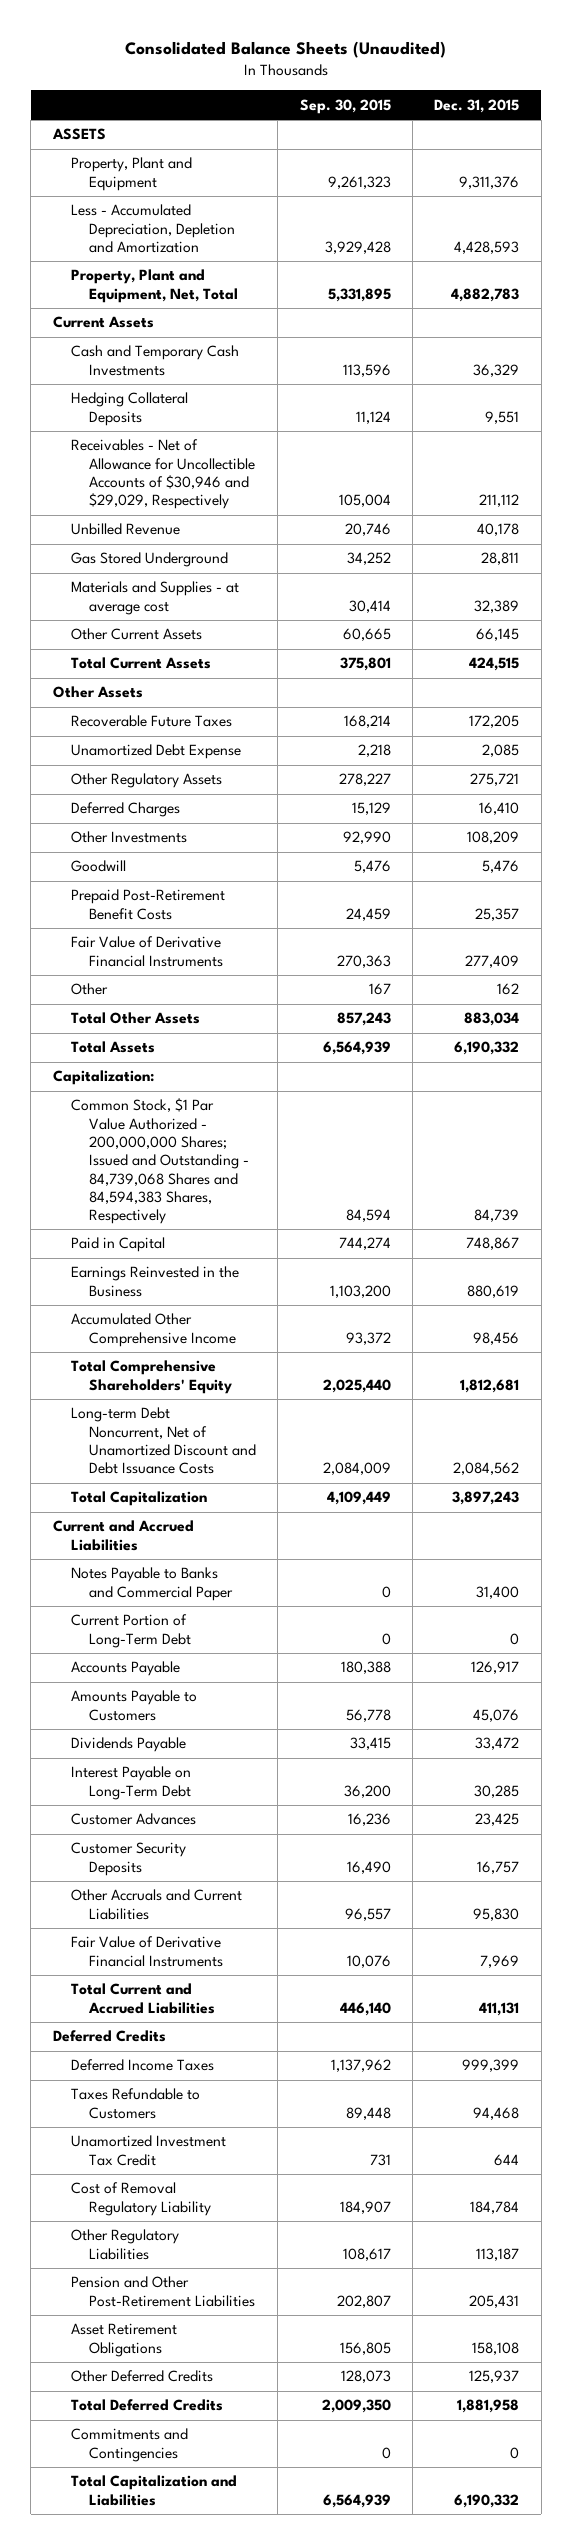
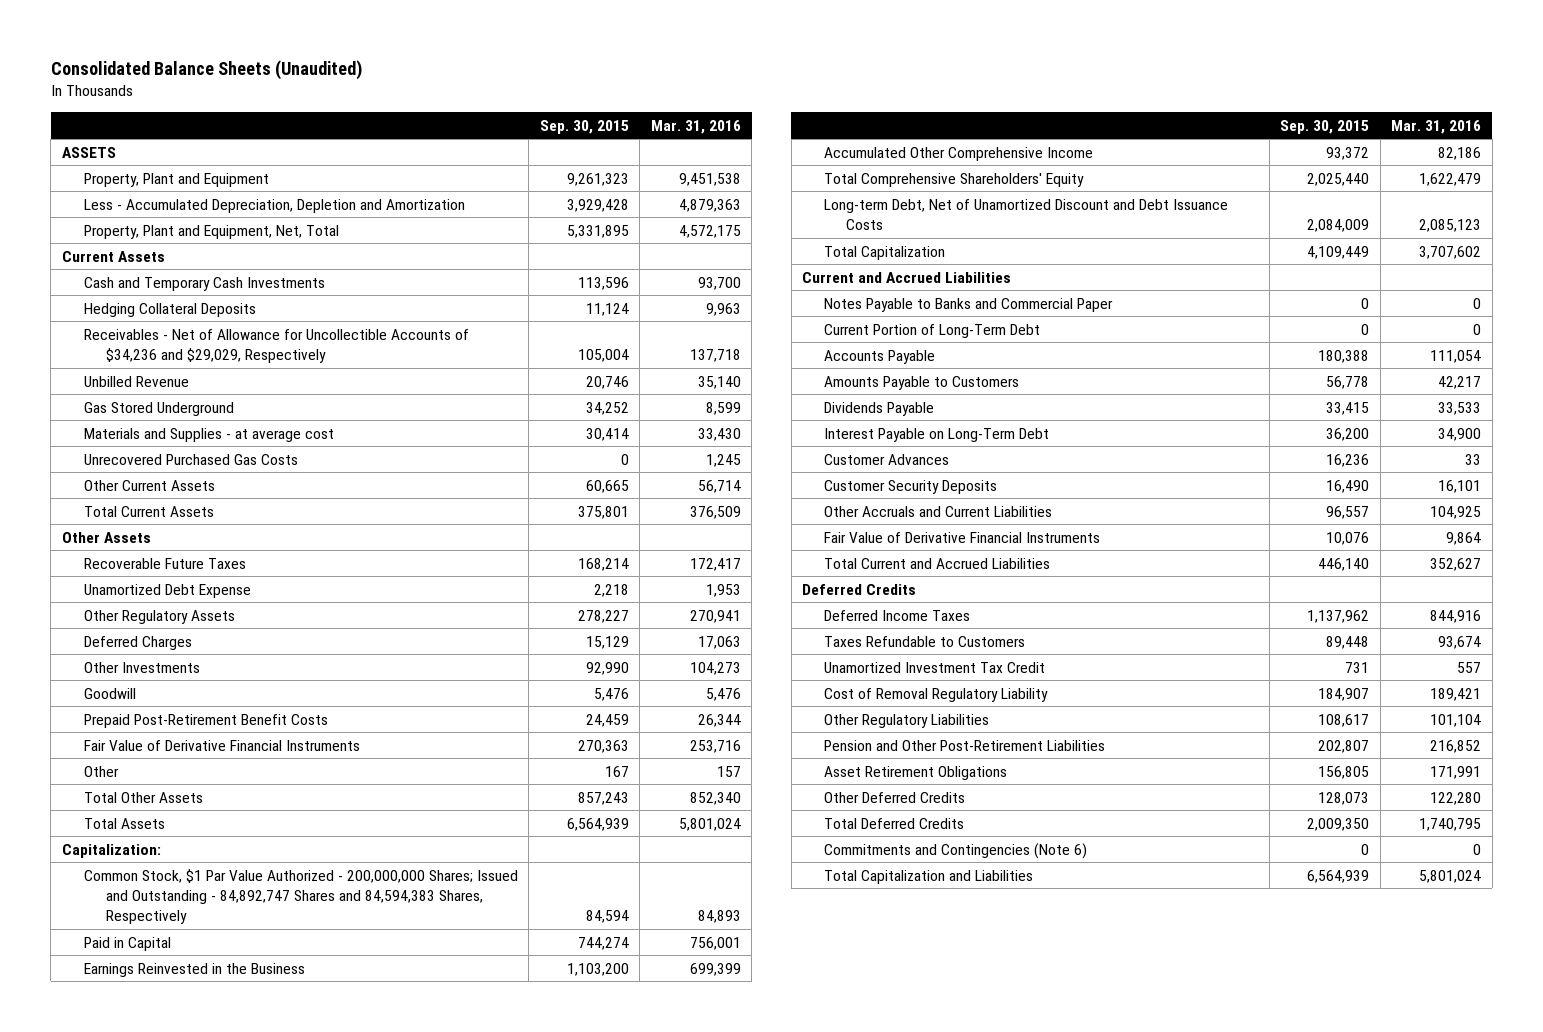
- | Sep. 30, 2015 | Dec. 31, 2015
+ | Sep. 30, 2015 | Mar. 31, 2016
- Receivables - Net of Allowance for Uncollectible Accounts of $30,946 and $29,029, Respectively | 105,004 | 211,112
+ Receivables - Net of Allowance for Uncollectible Accounts of $34,236 and $29,029, Respectively | 105,004 | 137,718
+ Unrecovered Purchased Gas Costs | 0 | 1,245
- Common Stock, $1 Par Value Authorized - 200,000,000 Shares; Issued and Outstanding - 84,739,068 Shares and 84,594,383 Shares, Respectively | 84,594 | 84,739
+ Common Stock, $1 Par Value Authorized - 200,000,000 Shares; Issued and Outstanding - 84,892,747 Shares and 84,594,383 Shares, Respectively | 84,594 | 84,893
- Long-term Debt Noncurrent, Net of Unamortized Discount and Debt Issuance Costs | 2,084,009 | 2,084,562
+ Long-term Debt, Net of Unamortized Discount and Debt Issuance Costs | 2,084,009 | 2,085,123
- Commitments and Contingencies | 0 | 0
+ Commitments and Contingencies (Note 6) | 0 | 0

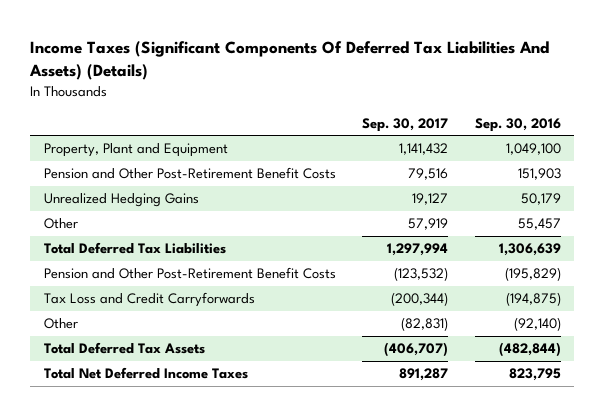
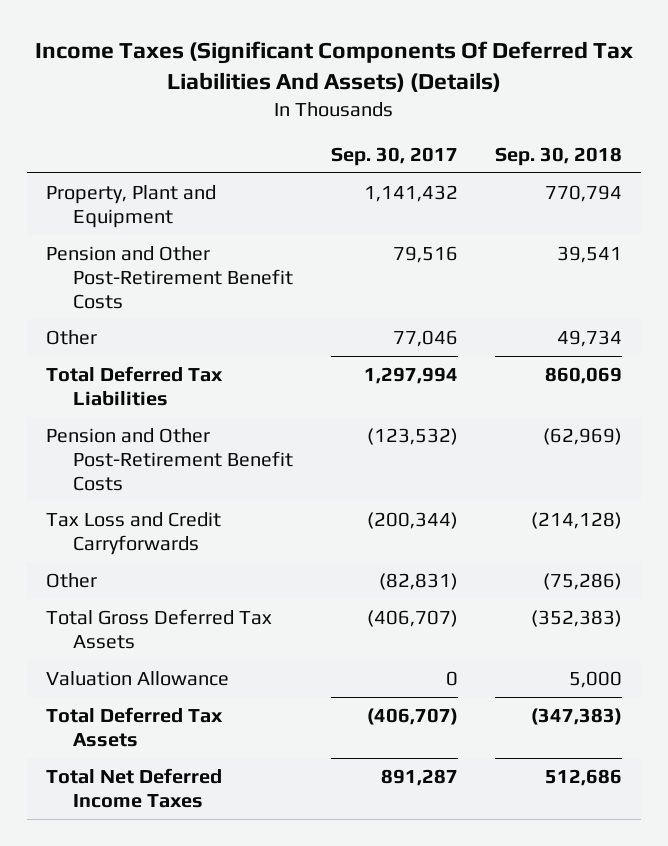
- | Sep. 30, 2017 | Sep. 30, 2016
+ | Sep. 30, 2017 | Sep. 30, 2018
- Unrealized Hedging Gains | 19,127 | 50,179
- Other | 57,919 | 55,457
+ Other | 77,046 | 49,734
+ Total Gross Deferred Tax Assets | (406,707) | (352,383)
+ Valuation Allowance | 0 | 5,000

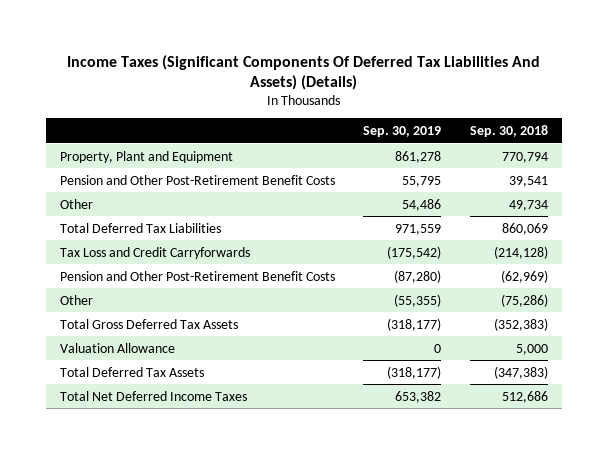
- | Sep. 30, 2017 | Sep. 30, 2018
+ | Sep. 30, 2019 | Sep. 30, 2018
moved down: Pension and Other Post-Retirement Benefit Costs | (87,280) | (62,969)

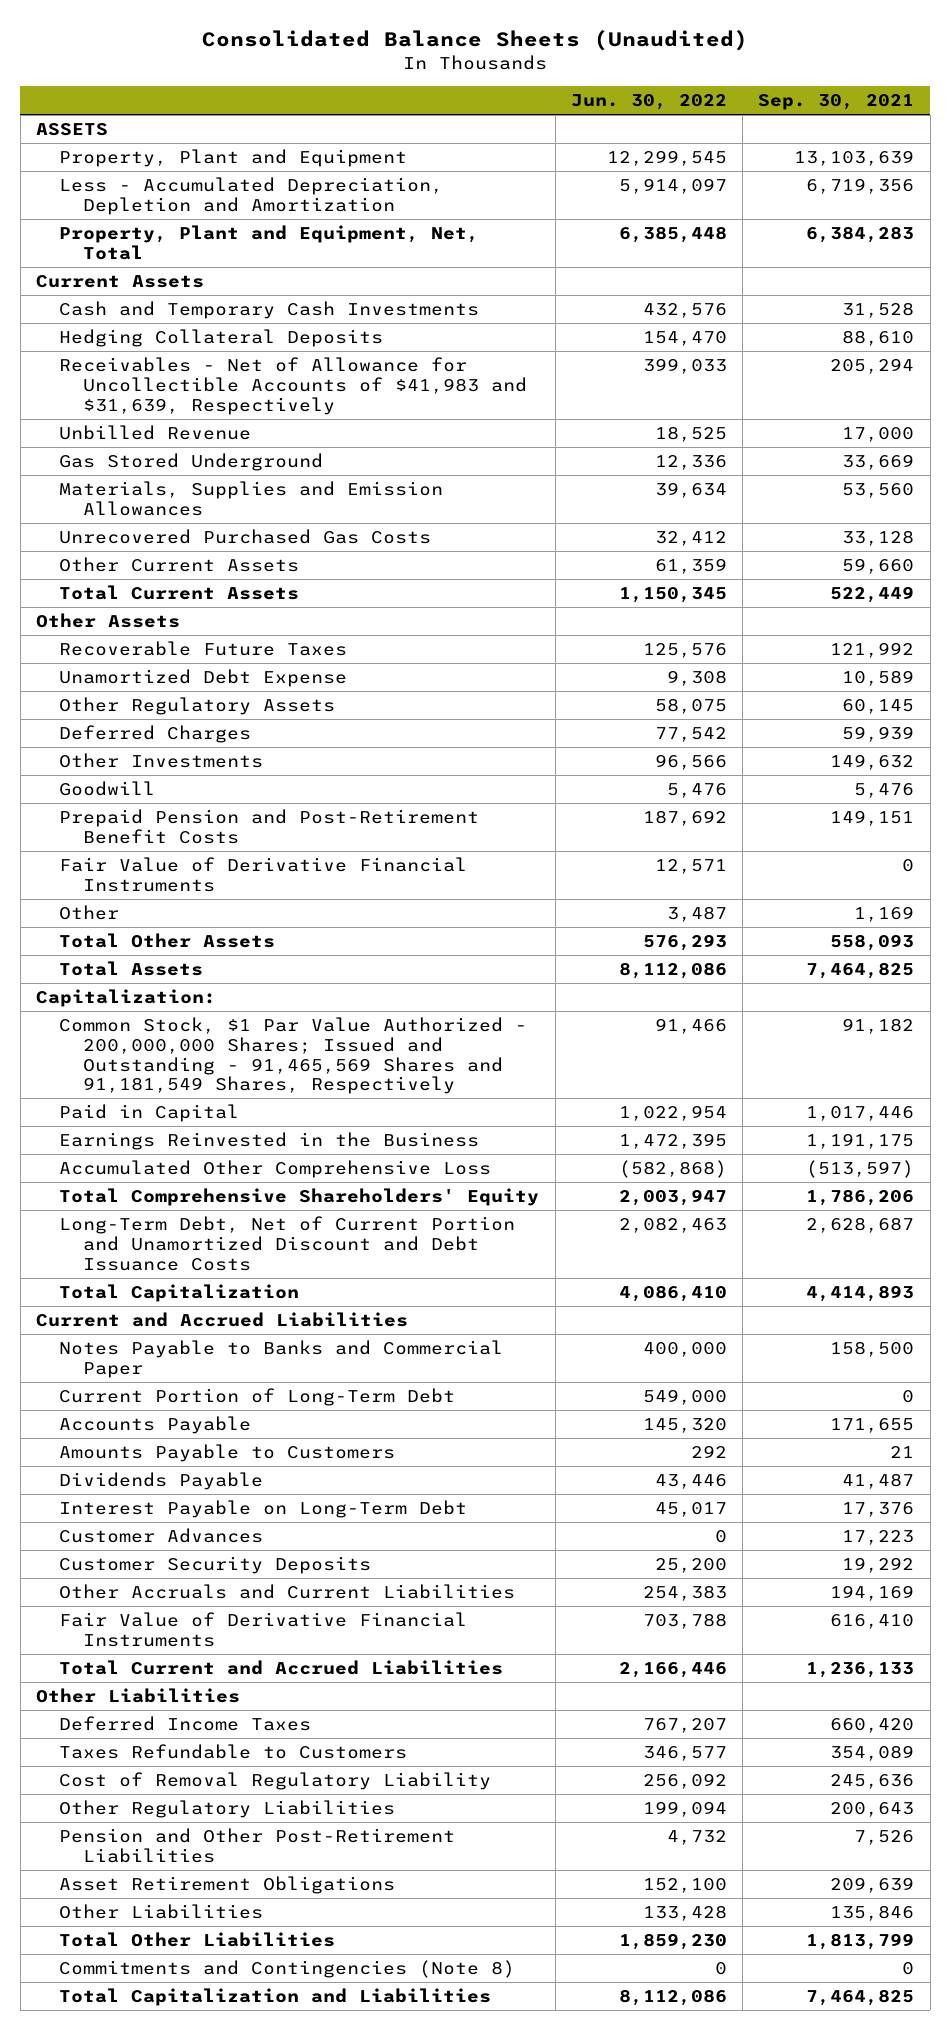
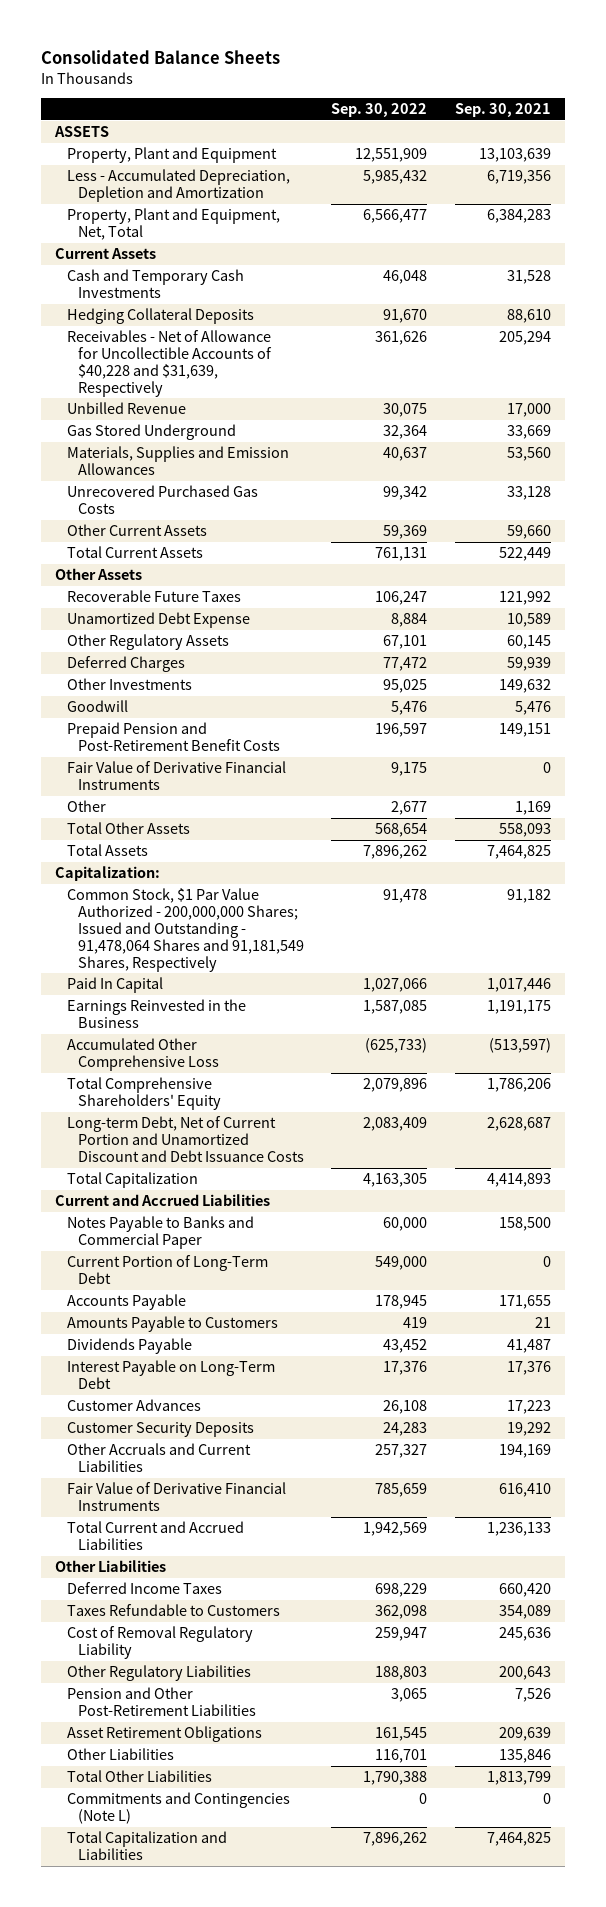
- Consolidated Balance Sheets (Unaudited)
+ Consolidated Balance Sheets
- | Jun. 30, 2022 | Sep. 30, 2021
+ | Sep. 30, 2022 | Sep. 30, 2021
- Receivables - Net of Allowance for Uncollectible Accounts of $41,983 and $31,639, Respectively | 399,033 | 205,294
+ Receivables - Net of Allowance for Uncollectible Accounts of $40,228 and $31,639, Respectively | 361,626 | 205,294
- Common Stock, $1 Par Value Authorized - 200,000,000 Shares; Issued and Outstanding - 91,465,569 Shares and 91,181,549 Shares, Respectively | 91,466 | 91,182
- Paid in Capital | 1,022,954 | 1,017,446
+ Common Stock, $1 Par Value Authorized - 200,000,000 Shares; Issued and Outstanding - 91,478,064 Shares and 91,181,549 Shares, Respectively | 91,478 | 91,182
+ Paid In Capital | 1,027,066 | 1,017,446
- Long-Term Debt, Net of Current Portion and Unamortized Discount and Debt Issuance Costs | 2,082,463 | 2,628,687
+ Long-term Debt, Net of Current Portion and Unamortized Discount and Debt Issuance Costs | 2,083,409 | 2,628,687
- Commitments and Contingencies (Note 8) | 0 | 0
+ Commitments and Contingencies (Note L) | 0 | 0

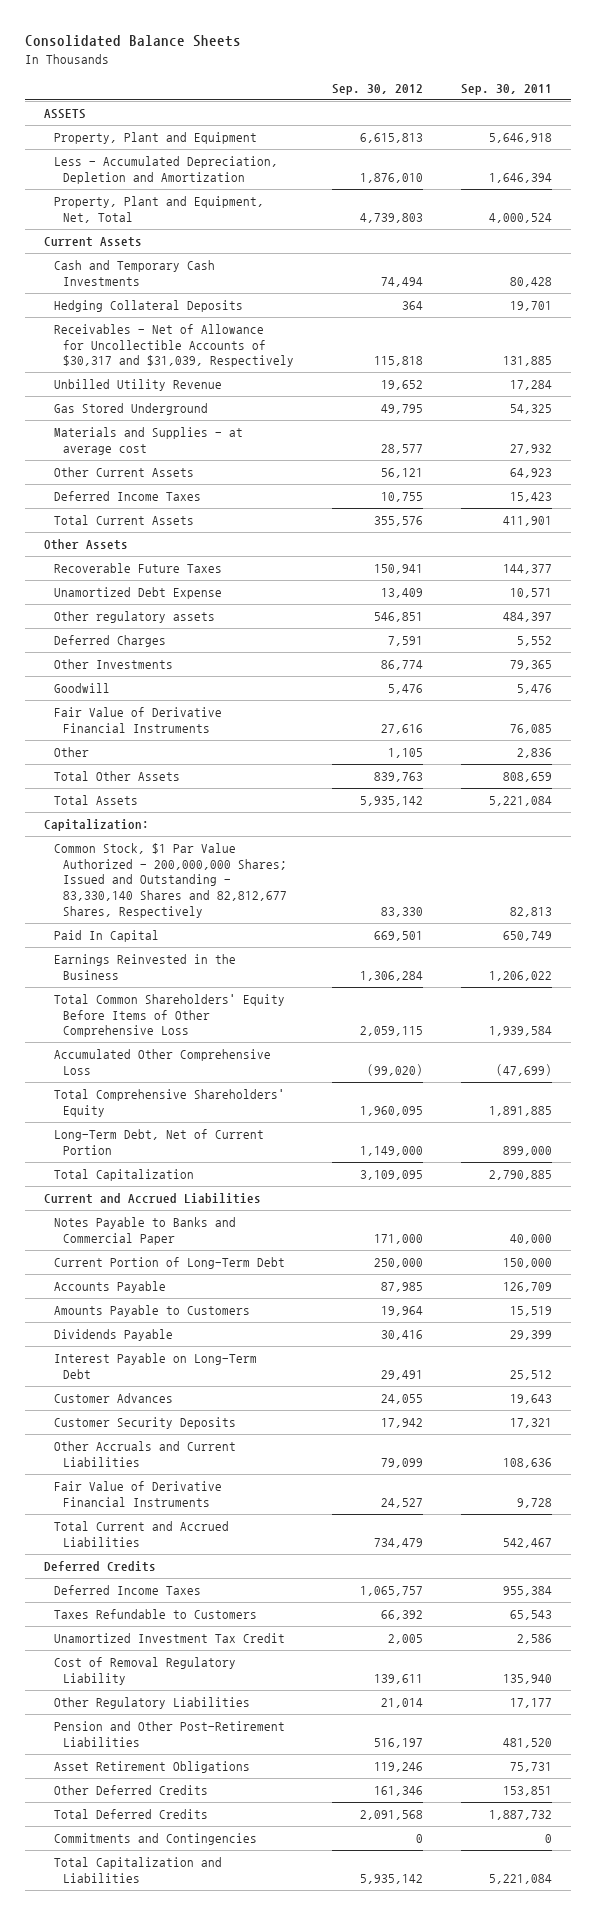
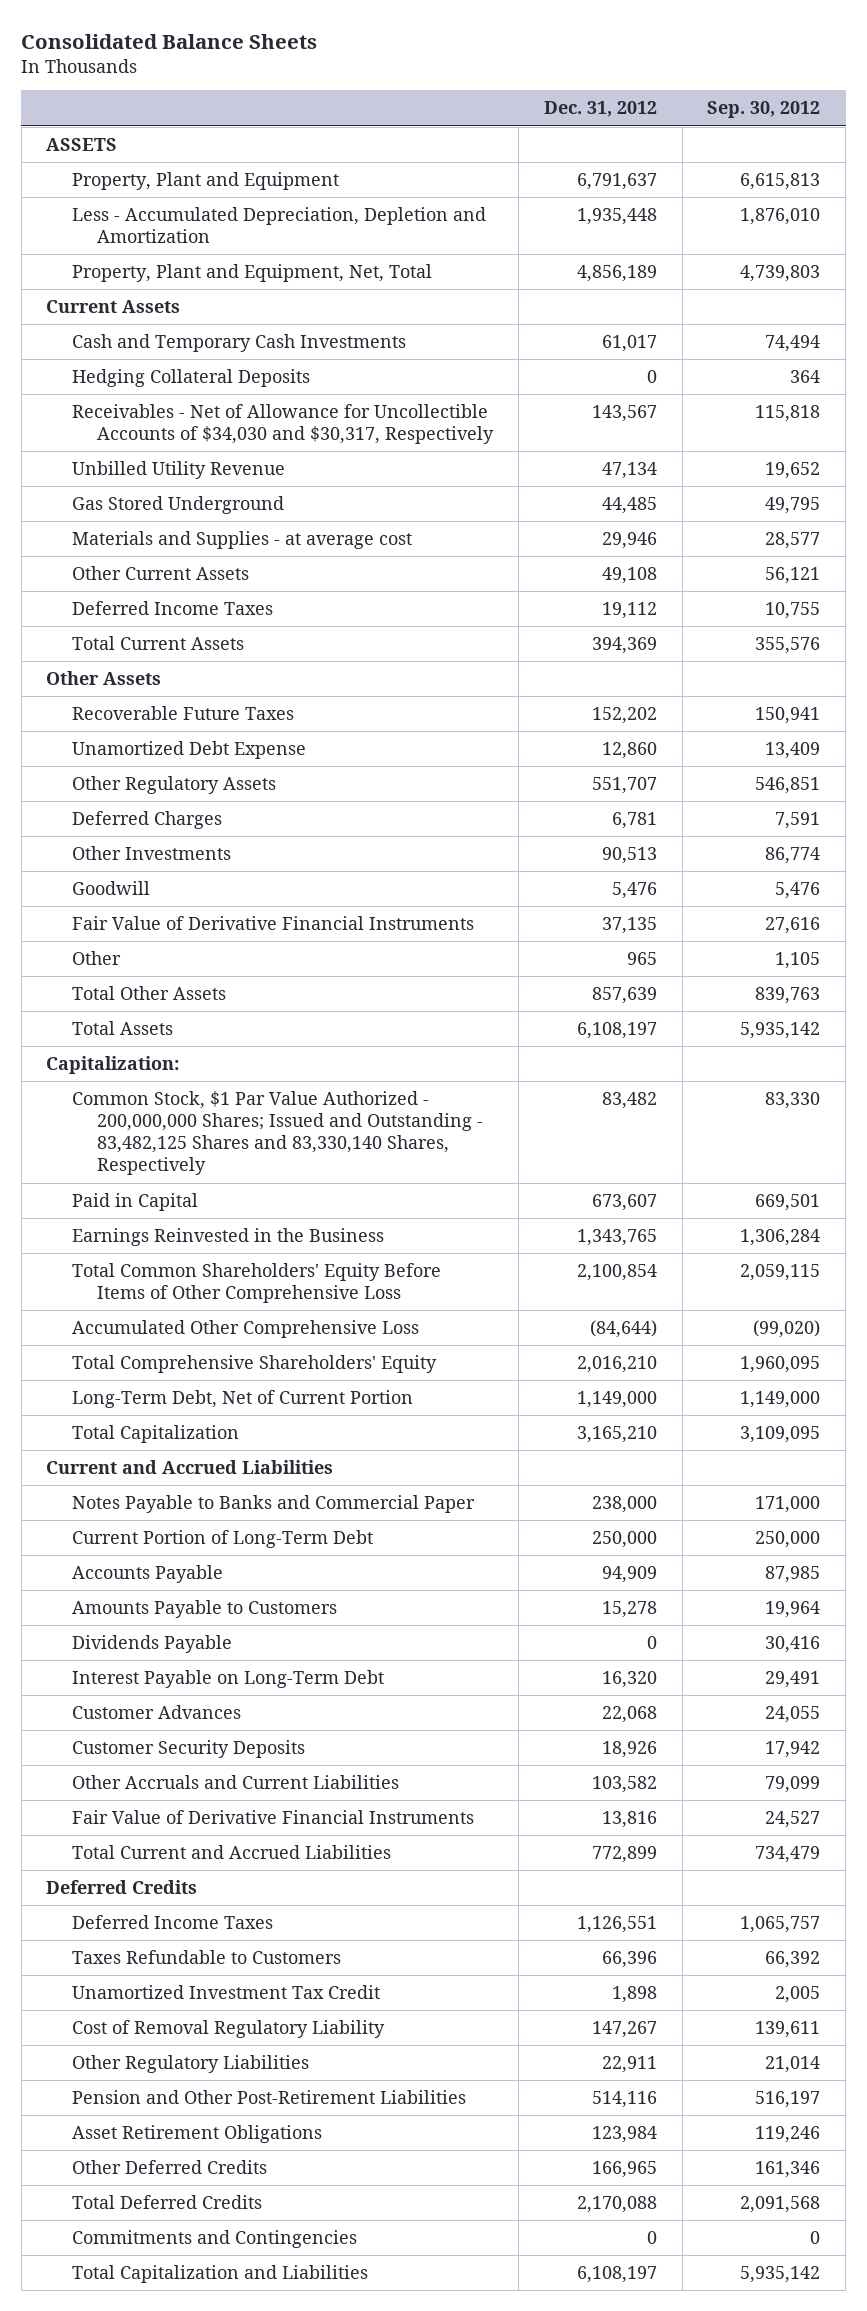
- | Sep. 30, 2012 | Sep. 30, 2011
+ | Dec. 31, 2012 | Sep. 30, 2012
- Receivables - Net of Allowance for Uncollectible Accounts of $30,317 and $31,039, Respectively | 115,818 | 131,885
+ Receivables - Net of Allowance for Uncollectible Accounts of $34,030 and $30,317, Respectively | 143,567 | 115,818
- Other regulatory assets | 546,851 | 484,397
+ Other Regulatory Assets | 551,707 | 546,851
- Common Stock, $1 Par Value Authorized - 200,000,000 Shares; Issued and Outstanding - 83,330,140 Shares and 82,812,677 Shares, Respectively | 83,330 | 82,813
- Paid In Capital | 669,501 | 650,749
+ Common Stock, $1 Par Value Authorized - 200,000,000 Shares; Issued and Outstanding - 83,482,125 Shares and 83,330,140 Shares, Respectively | 83,482 | 83,330
+ Paid in Capital | 673,607 | 669,501

